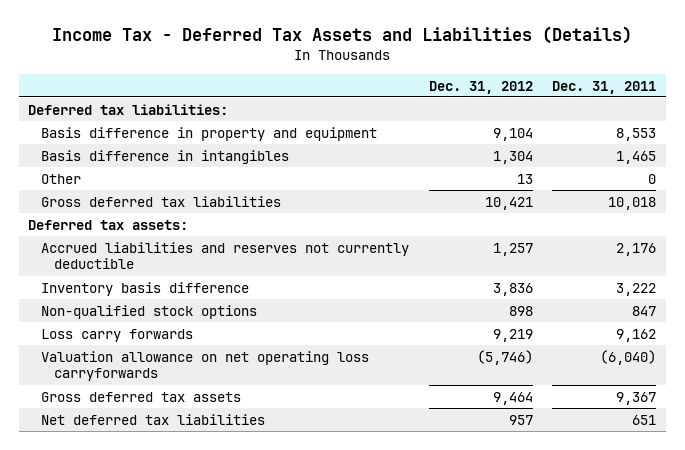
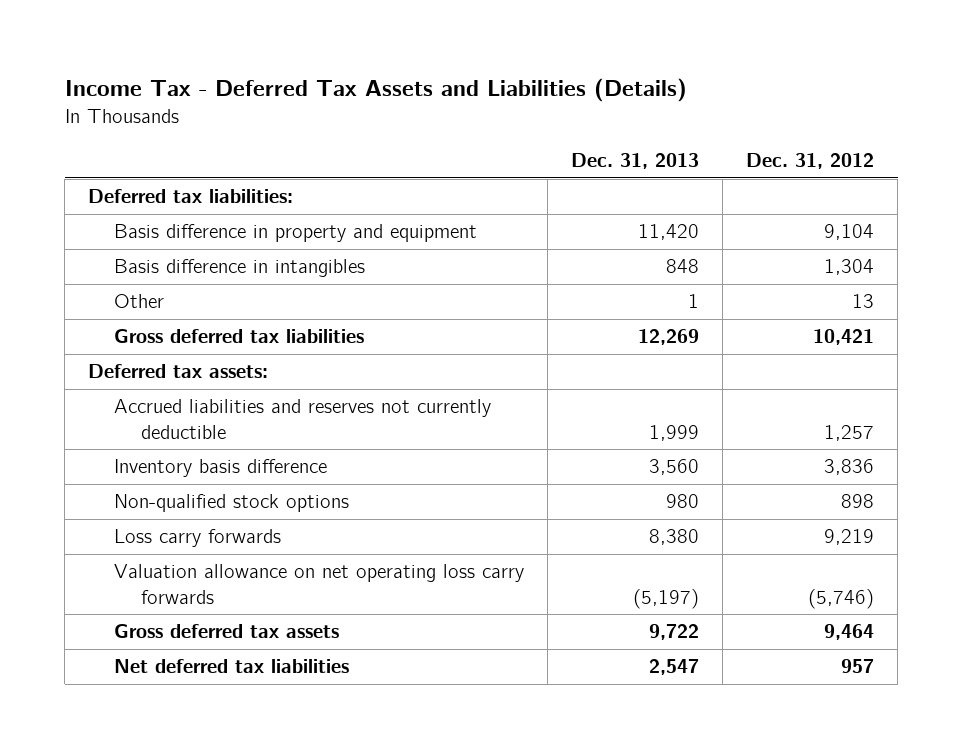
- | Dec. 31, 2012 | Dec. 31, 2011
+ | Dec. 31, 2013 | Dec. 31, 2012
- Valuation allowance on net operating loss carryforwards | (5,746) | (6,040)
+ Valuation allowance on net operating loss carry forwards | (5,197) | (5,746)

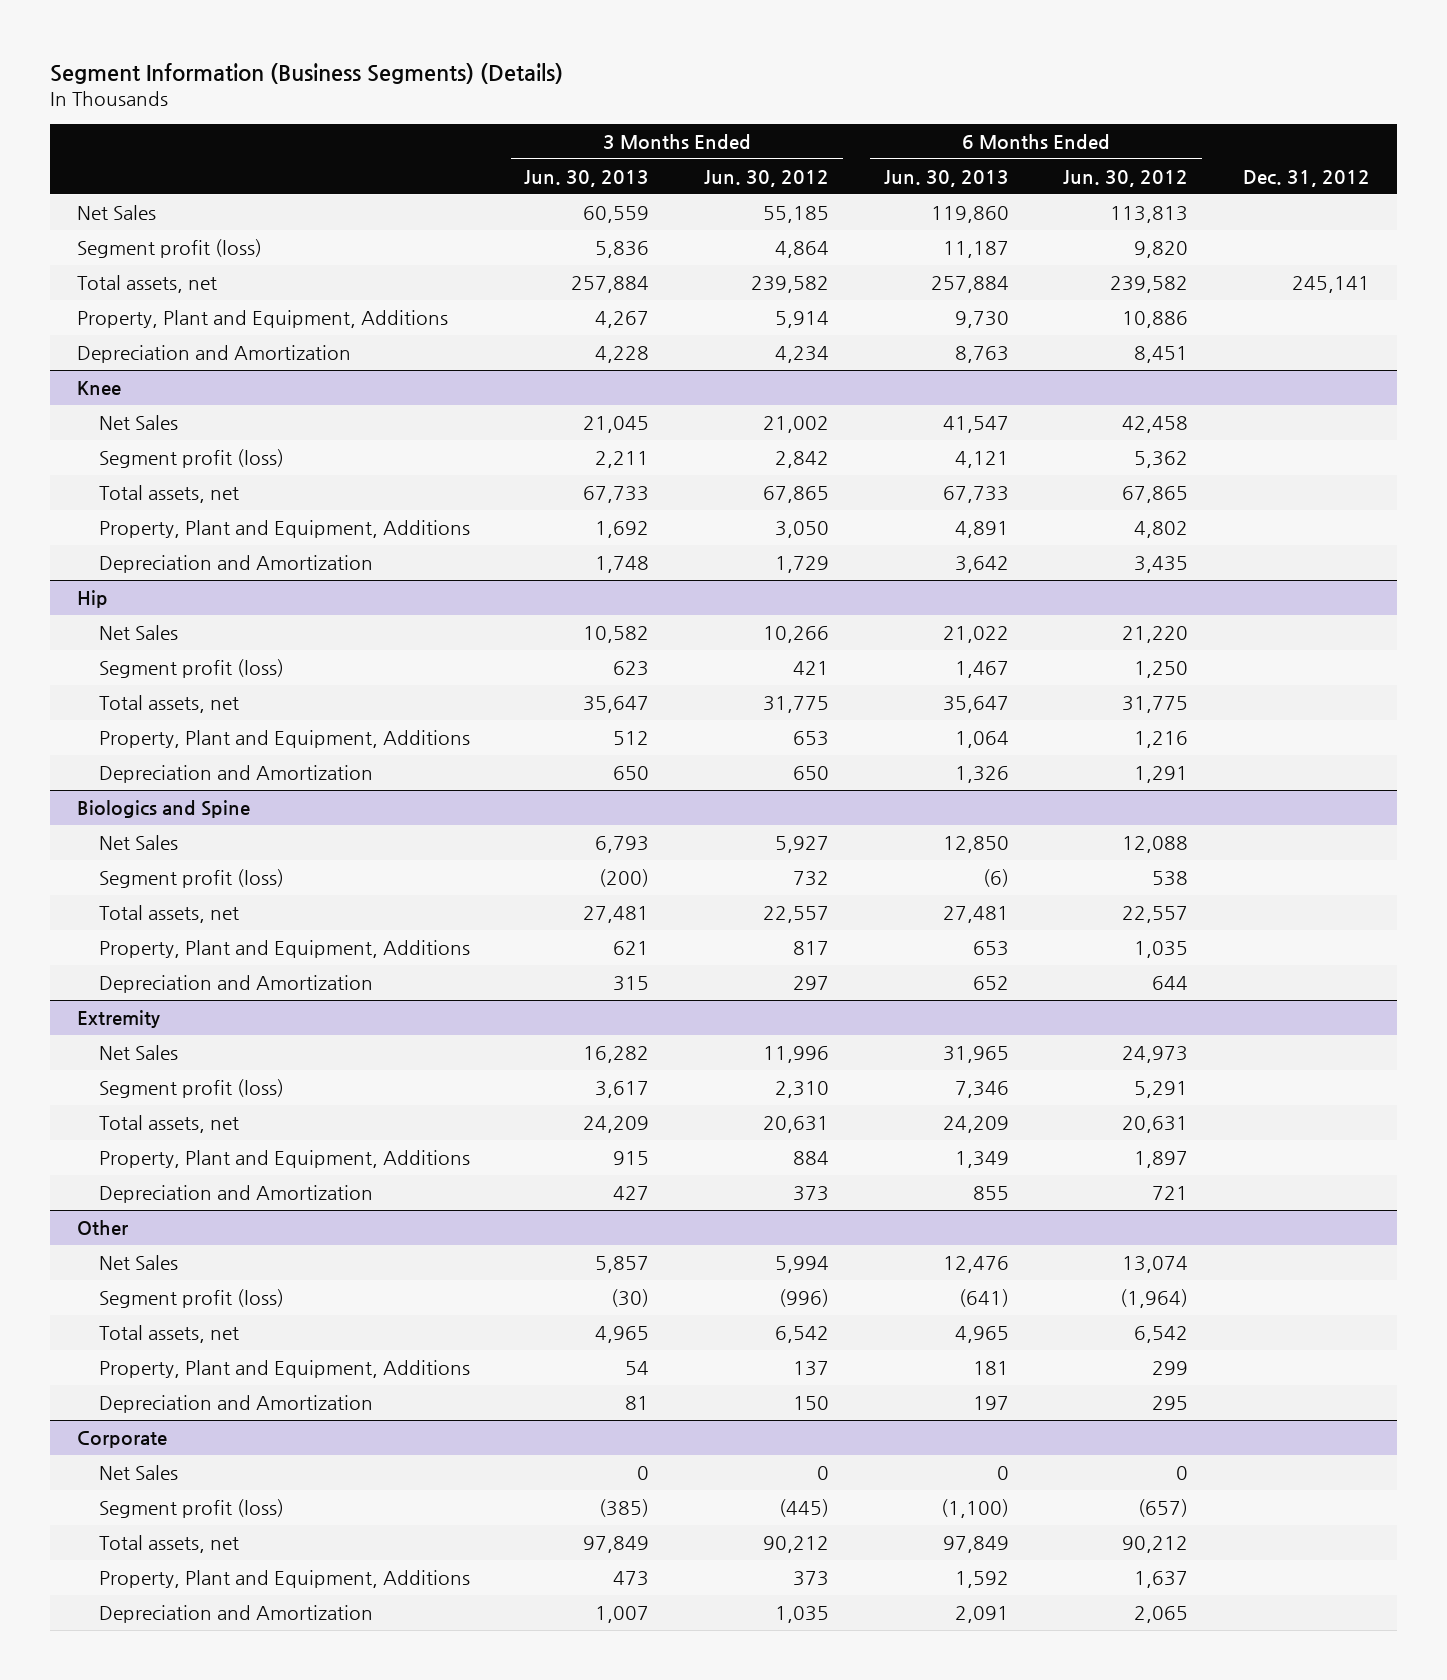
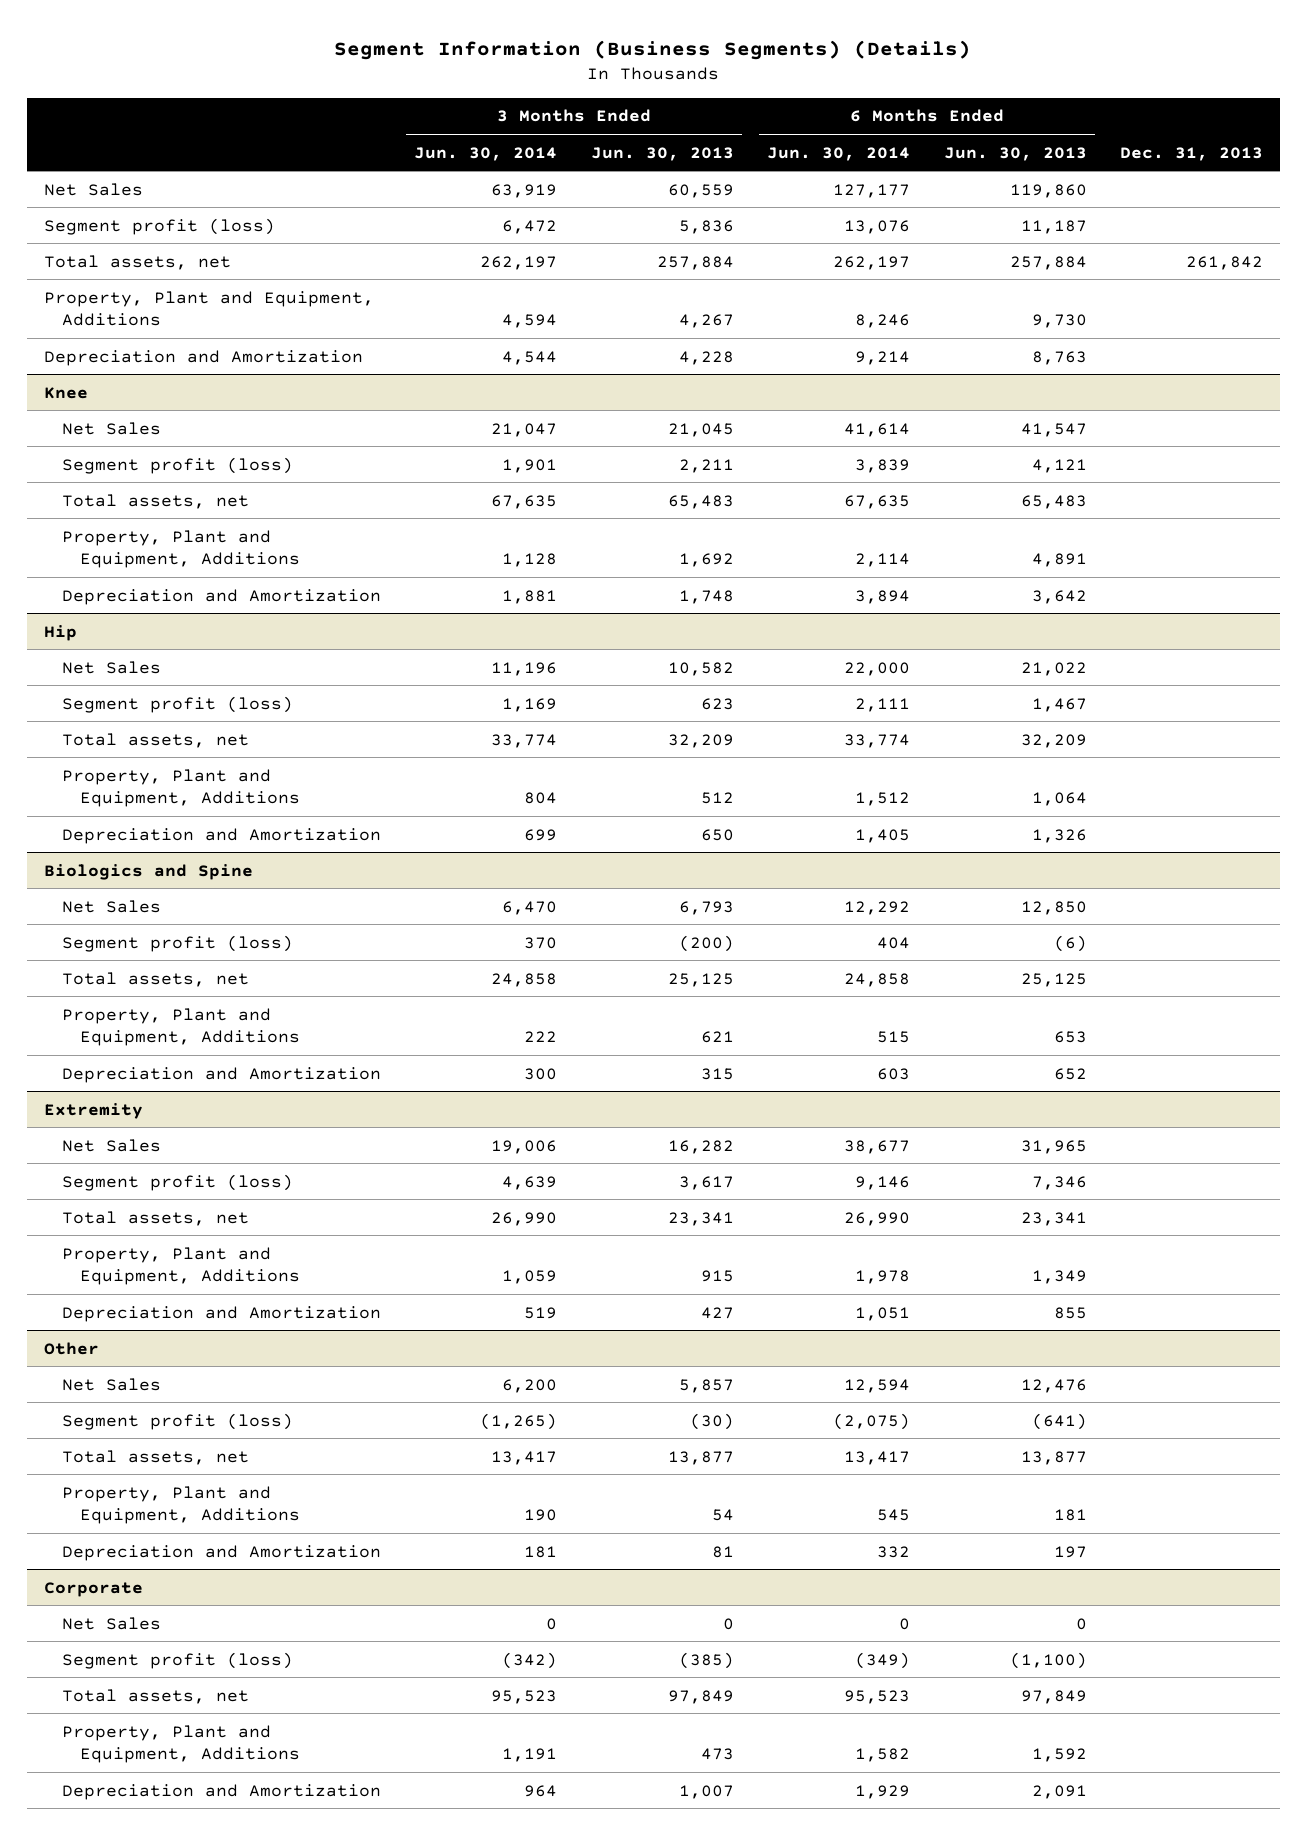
- | 3 Months Ended Jun. 30, 2013 | 3 Months Ended Jun. 30, 2012 | 6 Months Ended Jun. 30, 2013 | 6 Months Ended Jun. 30, 2012 | Dec. 31, 2012
+ | 3 Months Ended Jun. 30, 2014 | 3 Months Ended Jun. 30, 2013 | 6 Months Ended Jun. 30, 2014 | 6 Months Ended Jun. 30, 2013 | Dec. 31, 2013
@ Knee
- Total assets, net | 67,733 | 67,865 | 67,733 | 67,865 |
+ Total assets, net | 67,635 | 65,483 | 67,635 | 65,483 |
@ Hip
- Total assets, net | 35,647 | 31,775 | 35,647 | 31,775 |
+ Total assets, net | 33,774 | 32,209 | 33,774 | 32,209 |
@ Biologics and Spine
- Total assets, net | 27,481 | 22,557 | 27,481 | 22,557 |
+ Total assets, net | 24,858 | 25,125 | 24,858 | 25,125 |
@ Extremity
- Total assets, net | 24,209 | 20,631 | 24,209 | 20,631 |
+ Total assets, net | 26,990 | 23,341 | 26,990 | 23,341 |
@ Other
- Total assets, net | 4,965 | 6,542 | 4,965 | 6,542 |
+ Total assets, net | 13,417 | 13,877 | 13,417 | 13,877 |

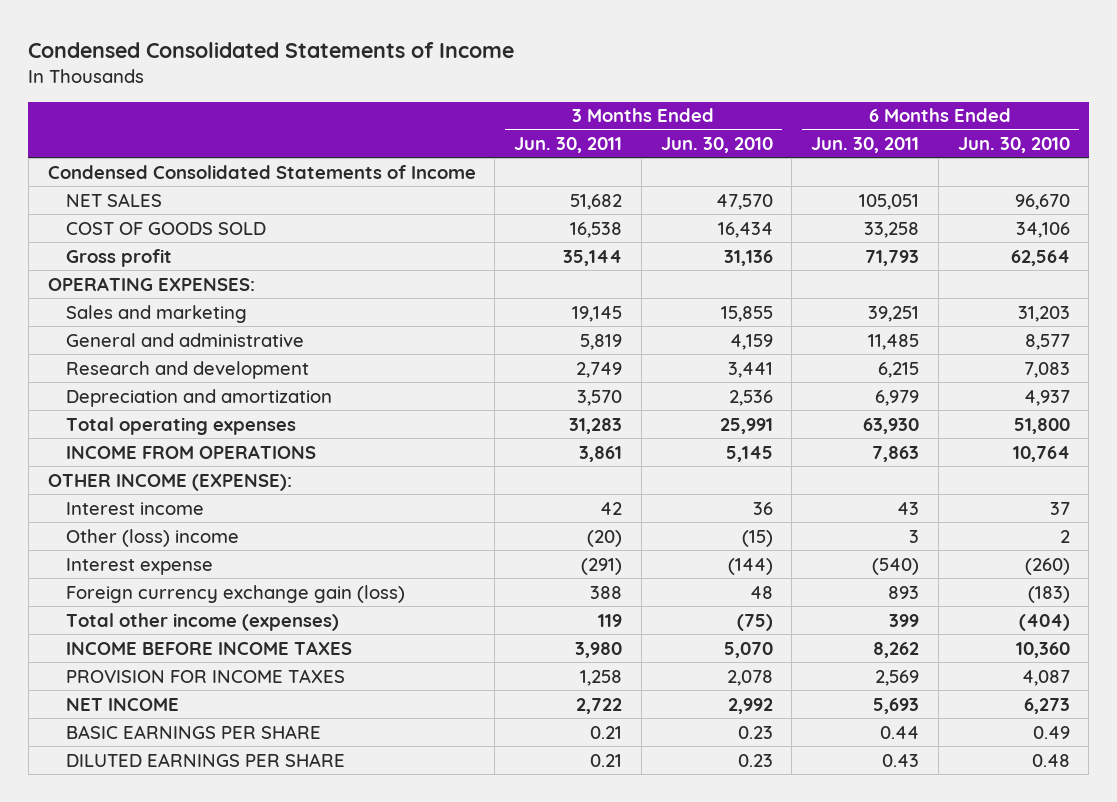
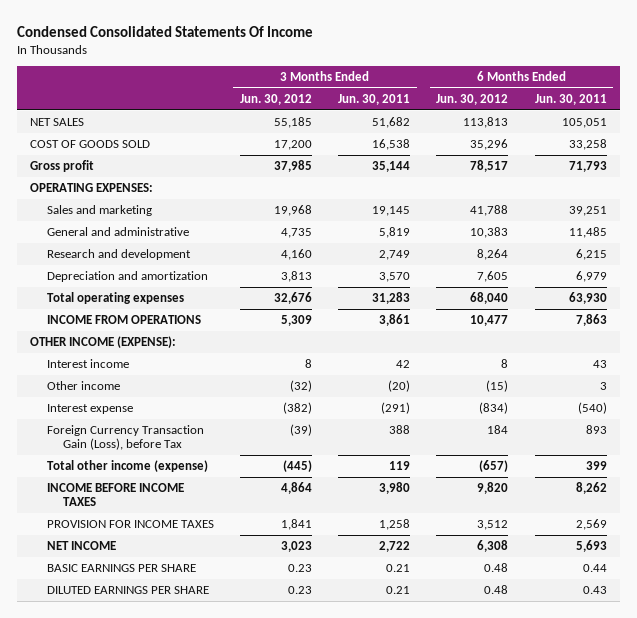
- Condensed Consolidated Statements of Income
+ Condensed Consolidated Statements Of Income
- | 3 Months Ended Jun. 30, 2011 | 3 Months Ended Jun. 30, 2010 | 6 Months Ended Jun. 30, 2011 | 6 Months Ended Jun. 30, 2010
+ | 3 Months Ended Jun. 30, 2012 | 3 Months Ended Jun. 30, 2011 | 6 Months Ended Jun. 30, 2012 | 6 Months Ended Jun. 30, 2011
- Condensed Consolidated Statements of Income
- Other (loss) income | (20) | (15) | 3 | 2
+ Other income | (32) | (20) | (15) | 3
- Foreign currency exchange gain (loss) | 388 | 48 | 893 | (183)
- Total other income (expenses) | 119 | (75) | 399 | (404)
+ Foreign Currency Transaction Gain (Loss), before Tax | (39) | 388 | 184 | 893
+ Total other income (expense) | (445) | 119 | (657) | 399

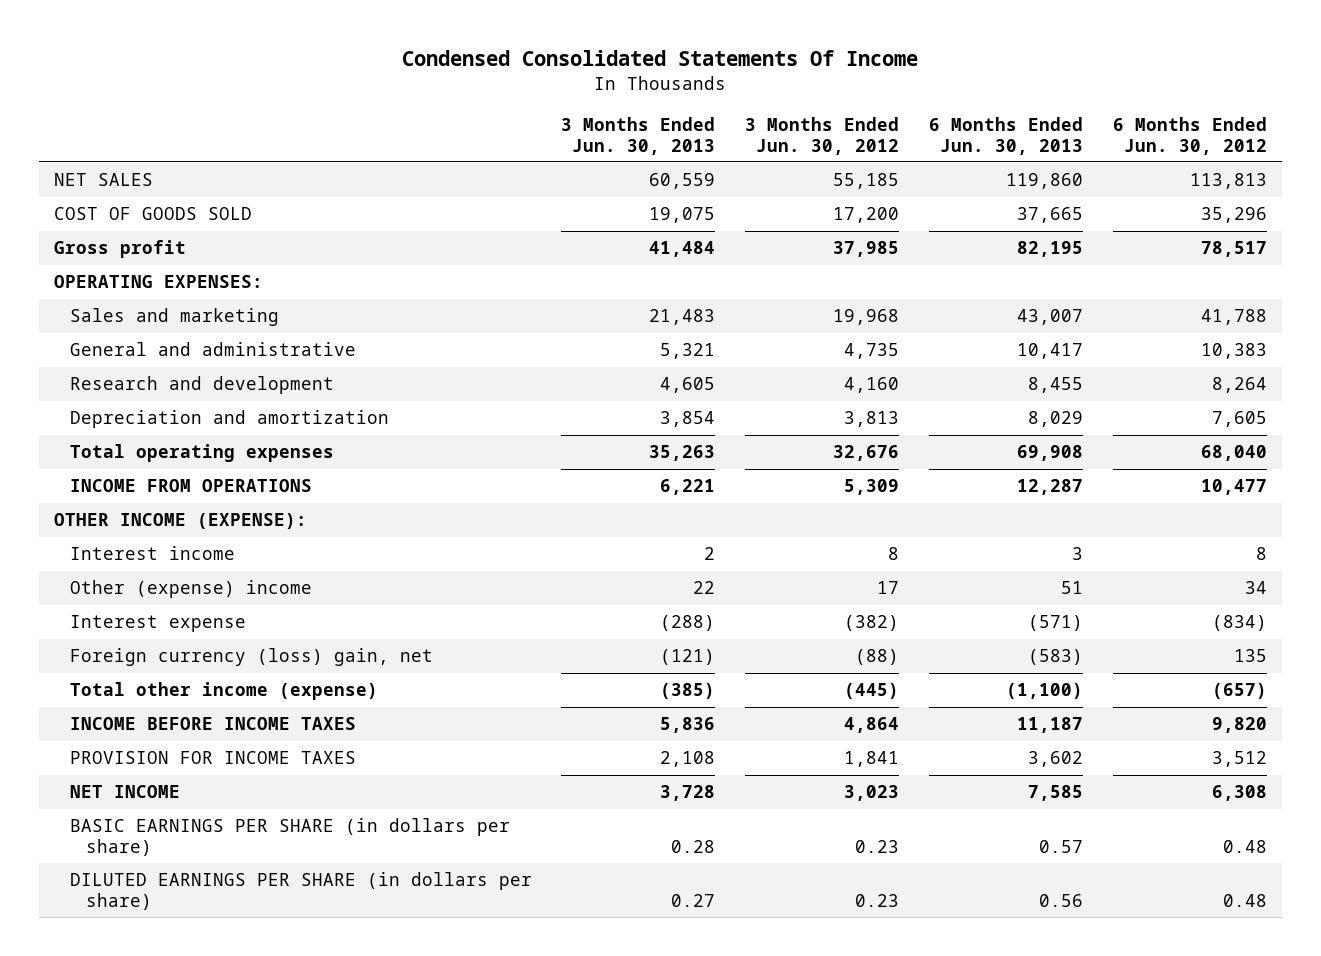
- | 3 Months Ended Jun. 30, 2012 | 3 Months Ended Jun. 30, 2011 | 6 Months Ended Jun. 30, 2012 | 6 Months Ended Jun. 30, 2011
+ | 3 Months Ended Jun. 30, 2013 | 3 Months Ended Jun. 30, 2012 | 6 Months Ended Jun. 30, 2013 | 6 Months Ended Jun. 30, 2012
- Other income | (32) | (20) | (15) | 3
+ Other (expense) income | 22 | 17 | 51 | 34
- Foreign Currency Transaction Gain (Loss), before Tax | (39) | 388 | 184 | 893
+ Foreign currency (loss) gain, net | (121) | (88) | (583) | 135
- BASIC EARNINGS PER SHARE | 0.23 | 0.21 | 0.48 | 0.44
- DILUTED EARNINGS PER SHARE | 0.23 | 0.21 | 0.48 | 0.43
+ BASIC EARNINGS PER SHARE (in dollars per share) | 0.28 | 0.23 | 0.57 | 0.48
+ DILUTED EARNINGS PER SHARE (in dollars per share) | 0.27 | 0.23 | 0.56 | 0.48

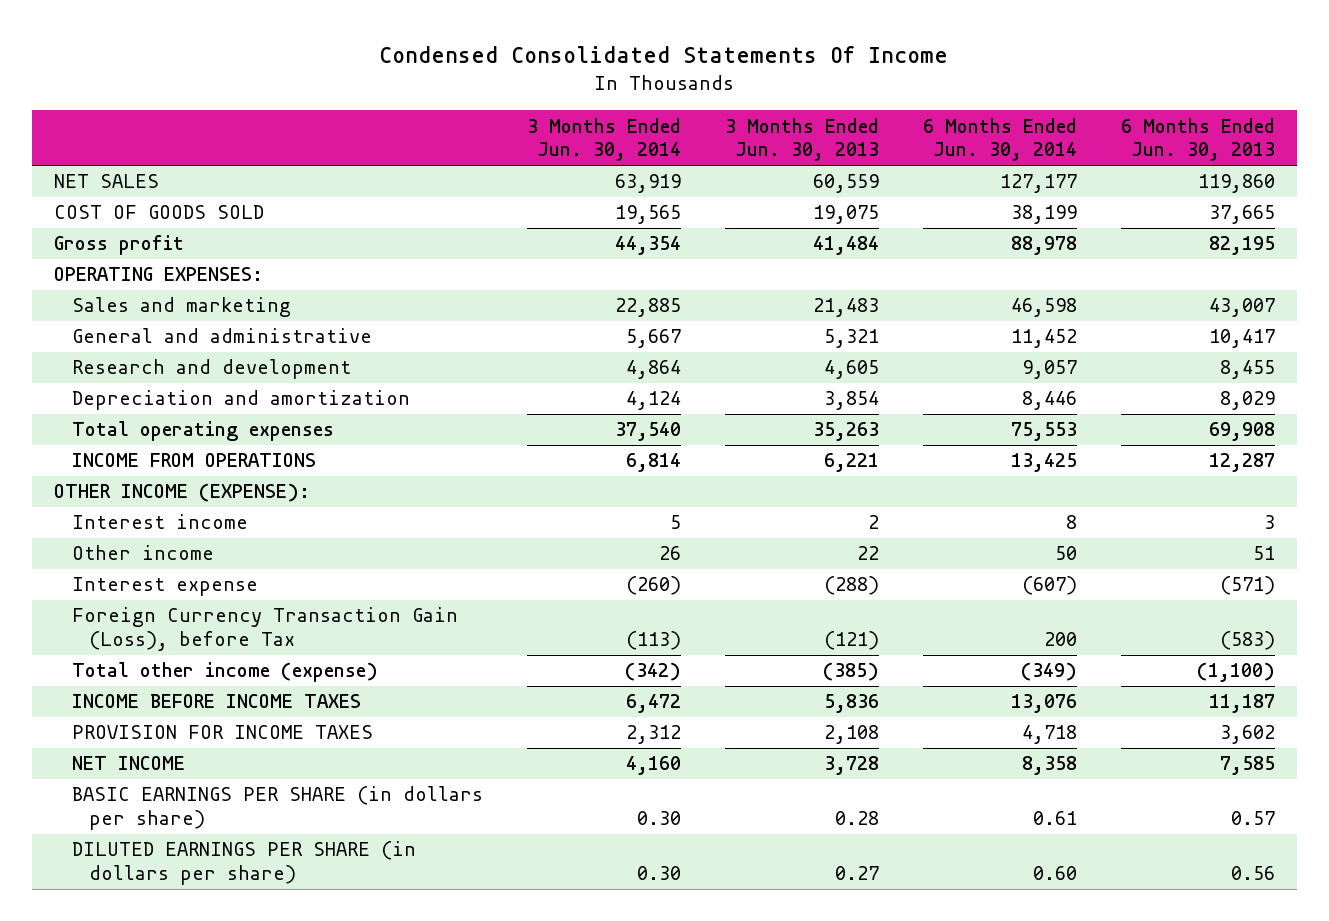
- | 3 Months Ended Jun. 30, 2013 | 3 Months Ended Jun. 30, 2012 | 6 Months Ended Jun. 30, 2013 | 6 Months Ended Jun. 30, 2012
+ | 3 Months Ended Jun. 30, 2014 | 3 Months Ended Jun. 30, 2013 | 6 Months Ended Jun. 30, 2014 | 6 Months Ended Jun. 30, 2013
- Other (expense) income | 22 | 17 | 51 | 34
+ Other income | 26 | 22 | 50 | 51
- Foreign currency (loss) gain, net | (121) | (88) | (583) | 135
+ Foreign Currency Transaction Gain (Loss), before Tax | (113) | (121) | 200 | (583)

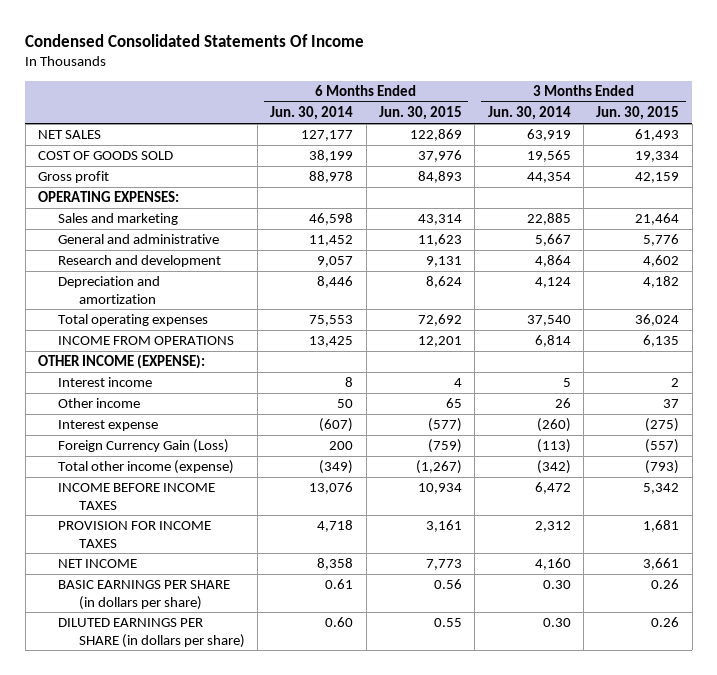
- | 3 Months Ended Jun. 30, 2014 | 3 Months Ended Jun. 30, 2013 | 6 Months Ended Jun. 30, 2014 | 6 Months Ended Jun. 30, 2013
+ | 6 Months Ended Jun. 30, 2014 | 6 Months Ended Jun. 30, 2015 | 3 Months Ended Jun. 30, 2014 | 3 Months Ended Jun. 30, 2015
- Foreign Currency Transaction Gain (Loss), before Tax | (113) | (121) | 200 | (583)
+ Foreign Currency Gain (Loss) | 200 | (759) | (113) | (557)

